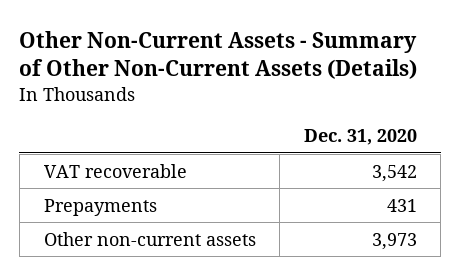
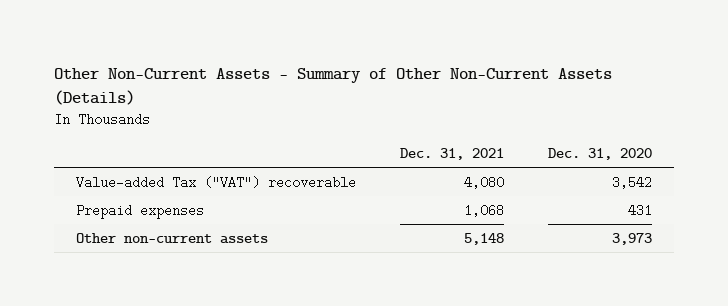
- | Dec. 31, 2020
+ | Dec. 31, 2021 | Dec. 31, 2020
- VAT recoverable | 3,542
- Prepayments | 431
+ Value-added Tax ("VAT") recoverable | 4,080 | 3,542
+ Prepaid expenses | 1,068 | 431

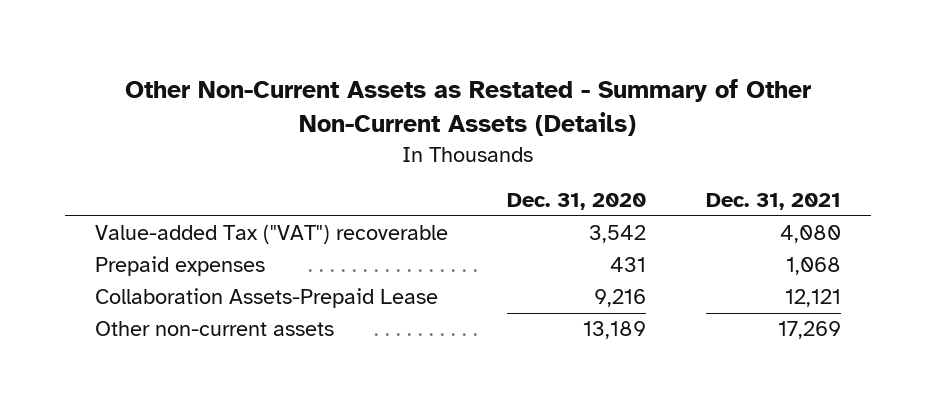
- Other Non-Current Assets - Summary of Other Non-Current Assets (Details)
+ Other Non-Current Assets as Restated - Summary of Other Non-Current Assets (Details)
- | Dec. 31, 2021 | Dec. 31, 2020
+ | Dec. 31, 2020 | Dec. 31, 2021
- Other non-current assets | 5,148 | 3,973
+ Collaboration Assets-Prepaid Lease | 9,216 | 12,121
+ Other non-current assets | 13,189 | 17,269

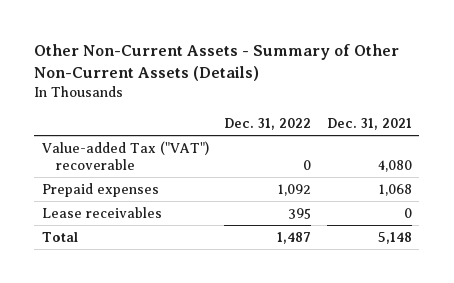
- Other Non-Current Assets as Restated - Summary of Other Non-Current Assets (Details)
+ Other Non-Current Assets - Summary of Other Non-Current Assets (Details)
- | Dec. 31, 2020 | Dec. 31, 2021
+ | Dec. 31, 2022 | Dec. 31, 2021
- Collaboration Assets-Prepaid Lease | 9,216 | 12,121
- Other non-current assets | 13,189 | 17,269
+ Lease receivables | 395 | 0
+ Total | 1,487 | 5,148

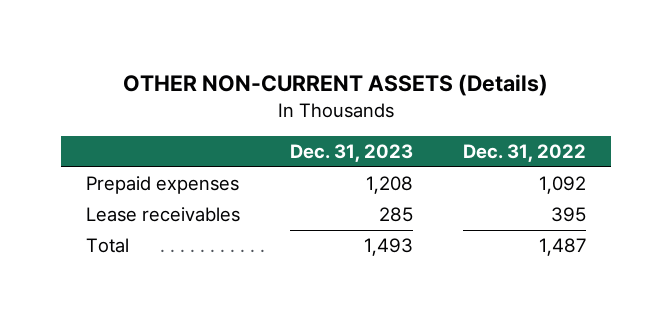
- Other Non-Current Assets - Summary of Other Non-Current Assets (Details)
+ OTHER NON-CURRENT ASSETS (Details)
- | Dec. 31, 2022 | Dec. 31, 2021
+ | Dec. 31, 2023 | Dec. 31, 2022
- Value-added Tax ("VAT") recoverable | 0 | 4,080

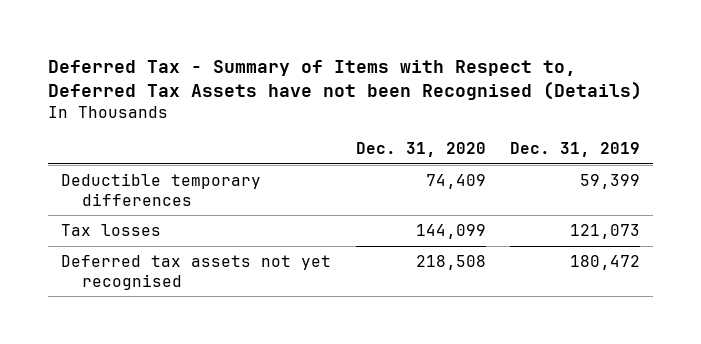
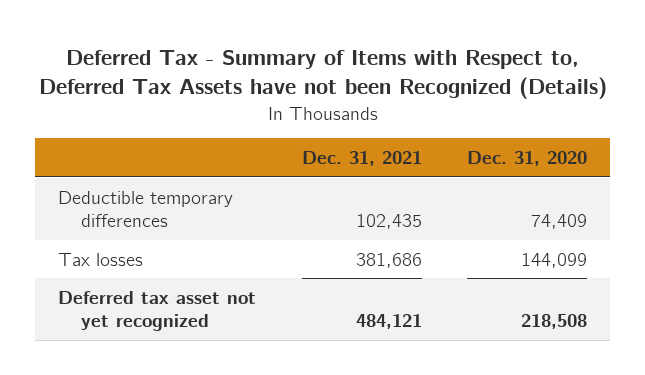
- Deferred Tax - Summary of Items with Respect to, Deferred Tax Assets have not been Recognised (Details)
+ Deferred Tax - Summary of Items with Respect to, Deferred Tax Assets have not been Recognized (Details)
- | Dec. 31, 2020 | Dec. 31, 2019
+ | Dec. 31, 2021 | Dec. 31, 2020
- Deferred tax assets not yet recognised | 218,508 | 180,472
+ Deferred tax asset not yet recognized | 484,121 | 218,508

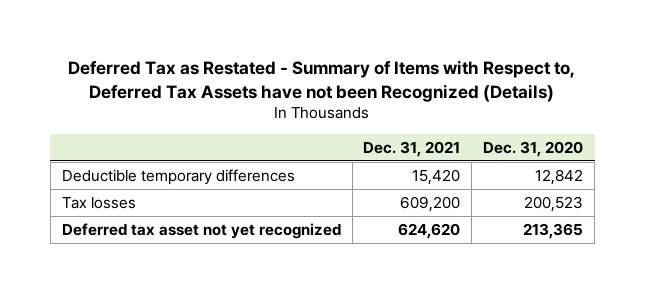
- Deferred Tax - Summary of Items with Respect to, Deferred Tax Assets have not been Recognized (Details)
+ Deferred Tax as Restated - Summary of Items with Respect to, Deferred Tax Assets have not been Recognized (Details)
- Deductible temporary differences | 102,435 | 74,409
- Tax losses | 381,686 | 144,099
- Deferred tax asset not yet recognized | 484,121 | 218,508
+ Deductible temporary differences | 15,420 | 12,842
+ Tax losses | 609,200 | 200,523
+ Deferred tax asset not yet recognized | 624,620 | 213,365

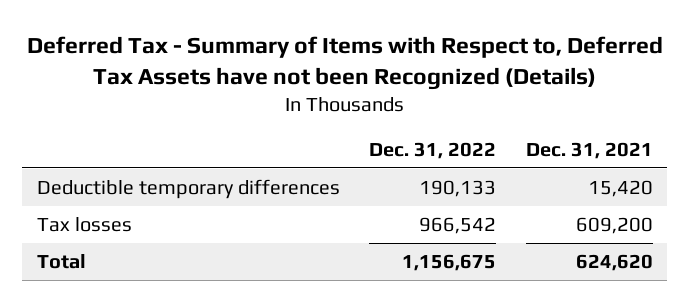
- Deferred Tax as Restated - Summary of Items with Respect to, Deferred Tax Assets have not been Recognized (Details)
+ Deferred Tax - Summary of Items with Respect to, Deferred Tax Assets have not been Recognized (Details)
- | Dec. 31, 2021 | Dec. 31, 2020
+ | Dec. 31, 2022 | Dec. 31, 2021
- Deferred tax asset not yet recognized | 624,620 | 213,365
+ Total | 1,156,675 | 624,620

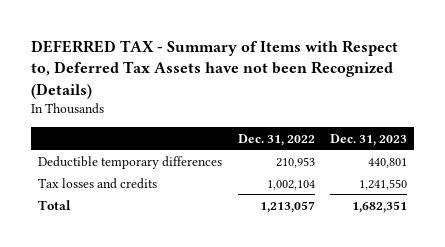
- Deferred Tax - Summary of Items with Respect to, Deferred Tax Assets have not been Recognized (Details)
+ DEFERRED TAX - Summary of Items with Respect to, Deferred Tax Assets have not been Recognized (Details)
- | Dec. 31, 2022 | Dec. 31, 2021
+ | Dec. 31, 2022 | Dec. 31, 2023
- Deductible temporary differences | 190,133 | 15,420
- Tax losses | 966,542 | 609,200
- Total | 1,156,675 | 624,620
+ Deductible temporary differences | 210,953 | 440,801
+ Tax losses and credits | 1,002,104 | 1,241,550
+ Total | 1,213,057 | 1,682,351

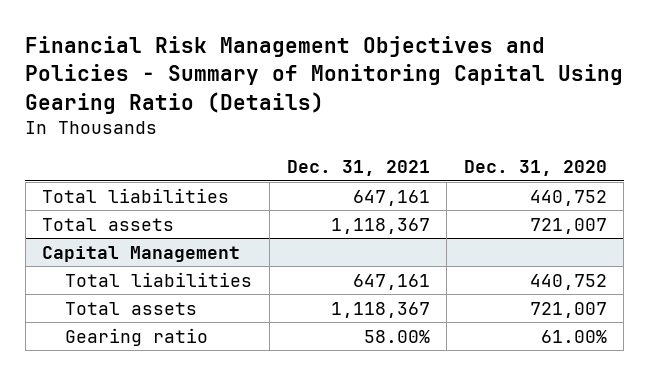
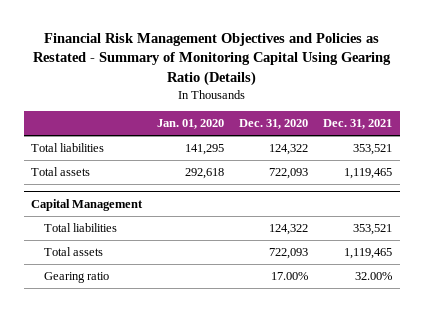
- Financial Risk Management Objectives and Policies - Summary of Monitoring Capital Using Gearing Ratio (Details)
+ Financial Risk Management Objectives and Policies as Restated - Summary of Monitoring Capital Using Gearing Ratio (Details)
- | Dec. 31, 2021 | Dec. 31, 2020
+ | Jan. 01, 2020 | Dec. 31, 2020 | Dec. 31, 2021
- Total liabilities | 647,161 | 440,752
- Total assets | 1,118,367 | 721,007
+ Total liabilities | 141,295 | 124,322 | 353,521
+ Total assets | 292,618 | 722,093 | 1,119,465
@ Capital Management
- Total liabilities | 647,161 | 440,752
- Total assets | 1,118,367 | 721,007
- Gearing ratio | 58.00% | 61.00%
+ Total liabilities | | 124,322 | 353,521
+ Total assets | | 722,093 | 1,119,465
+ Gearing ratio | | 17.00% | 32.00%

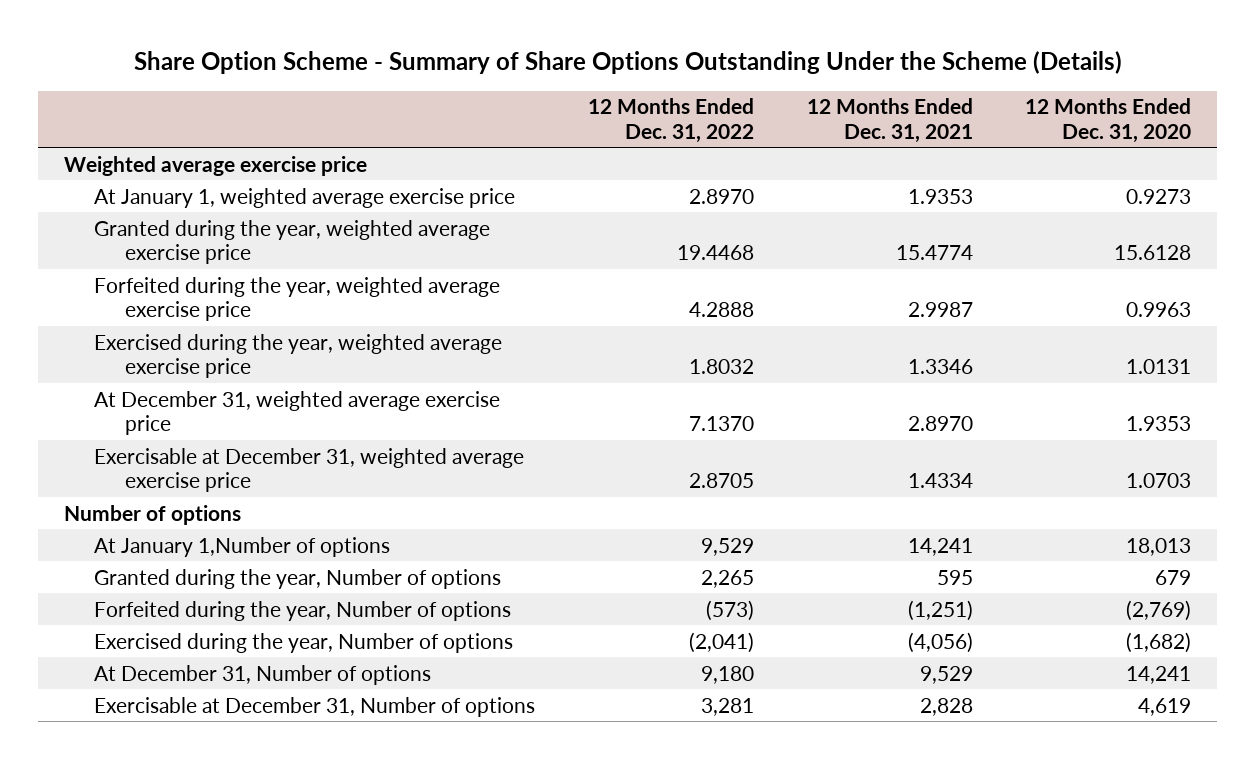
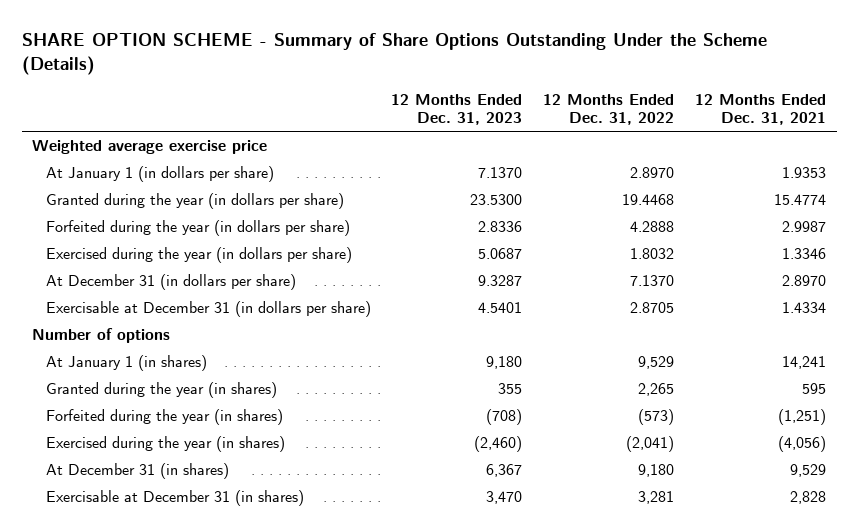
- Share Option Scheme - Summary of Share Options Outstanding Under the Scheme (Details)
+ SHARE OPTION SCHEME - Summary of Share Options Outstanding Under the Scheme (Details)
- | 12 Months Ended Dec. 31, 2022 | 12 Months Ended Dec. 31, 2021 | 12 Months Ended Dec. 31, 2020
+ | 12 Months Ended Dec. 31, 2023 | 12 Months Ended Dec. 31, 2022 | 12 Months Ended Dec. 31, 2021
- At January 1, weighted average exercise price | 2.8970 | 1.9353 | 0.9273
- Granted during the year, weighted average exercise price | 19.4468 | 15.4774 | 15.6128
- Forfeited during the year, weighted average exercise price | 4.2888 | 2.9987 | 0.9963
- Exercised during the year, weighted average exercise price | 1.8032 | 1.3346 | 1.0131
- At December 31, weighted average exercise price | 7.1370 | 2.8970 | 1.9353
- Exercisable at December 31, weighted average exercise price | 2.8705 | 1.4334 | 1.0703
+ At January 1 (in dollars per share) | 7.1370 | 2.8970 | 1.9353
+ Granted during the year (in dollars per share) | 23.5300 | 19.4468 | 15.4774
+ Forfeited during the year (in dollars per share) | 2.8336 | 4.2888 | 2.9987
+ Exercised during the year (in dollars per share) | 5.0687 | 1.8032 | 1.3346
+ At December 31 (in dollars per share) | 9.3287 | 7.1370 | 2.8970
+ Exercisable at December 31 (in dollars per share) | 4.5401 | 2.8705 | 1.4334
- At January 1,Number of options | 9,529 | 14,241 | 18,013
- Granted during the year, Number of options | 2,265 | 595 | 679
- Forfeited during the year, Number of options | (573) | (1,251) | (2,769)
- Exercised during the year, Number of options | (2,041) | (4,056) | (1,682)
- At December 31, Number of options | 9,180 | 9,529 | 14,241
- Exercisable at December 31, Number of options | 3,281 | 2,828 | 4,619
+ At January 1 (in shares) | 9,180 | 9,529 | 14,241
+ Granted during the year (in shares) | 355 | 2,265 | 595
+ Forfeited during the year (in shares) | (708) | (573) | (1,251)
+ Exercised during the year (in shares) | (2,460) | (2,041) | (4,056)
+ At December 31 (in shares) | 6,367 | 9,180 | 9,529
+ Exercisable at December 31 (in shares) | 3,470 | 3,281 | 2,828

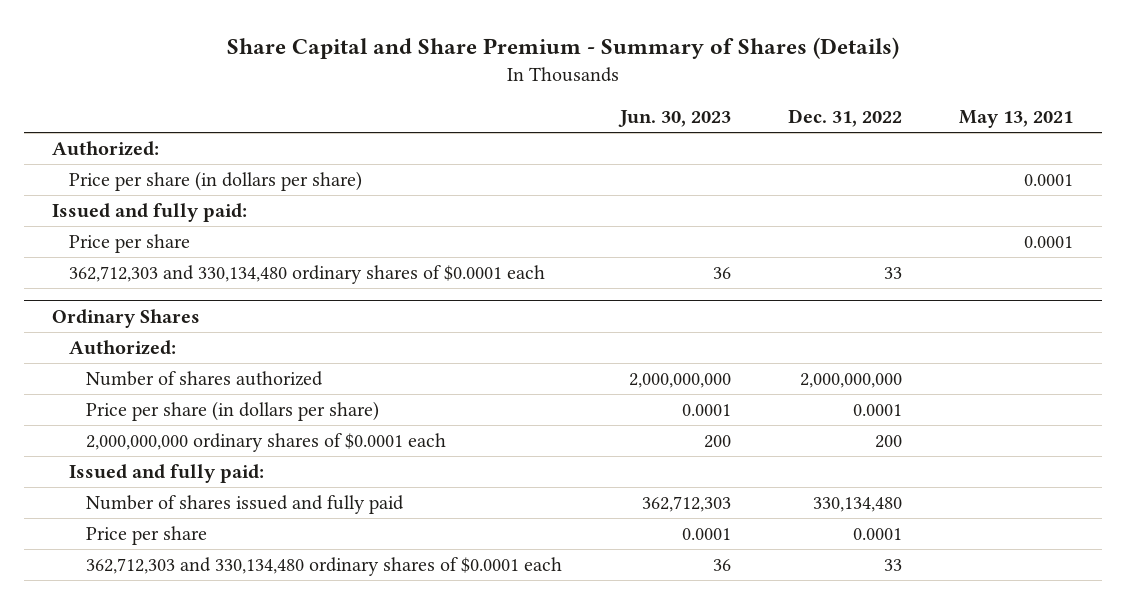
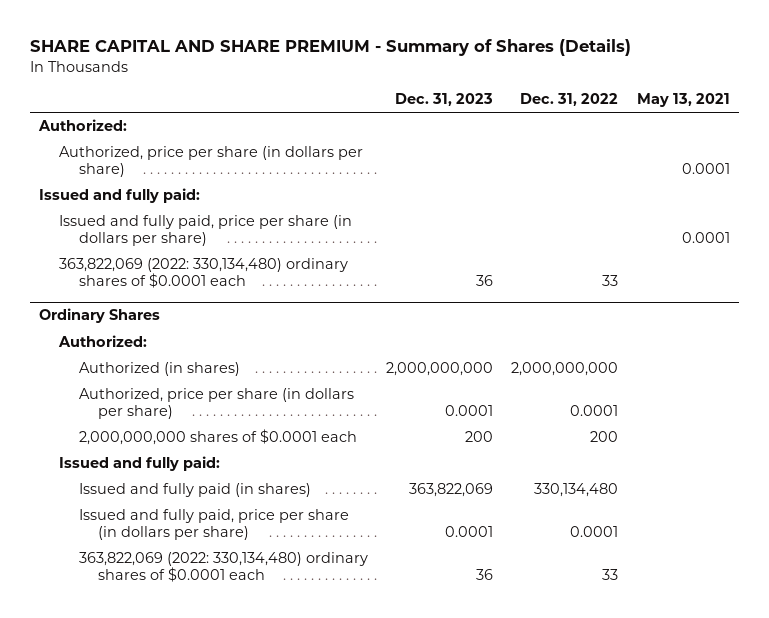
- Share Capital and Share Premium - Summary of Shares (Details)
+ SHARE CAPITAL AND SHARE PREMIUM - Summary of Shares (Details)
- | Jun. 30, 2023 | Dec. 31, 2022 | May 13, 2021
+ | Dec. 31, 2023 | Dec. 31, 2022 | May 13, 2021
- Price per share (in dollars per share) | | | 0.0001
+ Authorized, price per share (in dollars per share) | | | 0.0001
- Price per share | | | 0.0001
- 362,712,303 and 330,134,480 ordinary shares of $0.0001 each | 36 | 33 |
+ Issued and fully paid, price per share (in dollars per share) | | | 0.0001
+ 363,822,069 (2022: 330,134,480) ordinary shares of $0.0001 each | 36 | 33 |
@ Ordinary Shares
- Number of shares authorized | 2,000,000,000 | 2,000,000,000 |
- Price per share (in dollars per share) | 0.0001 | 0.0001 |
- 2,000,000,000 ordinary shares of $0.0001 each | 200 | 200 |
+ Authorized (in shares) | 2,000,000,000 | 2,000,000,000 |
+ Authorized, price per share (in dollars per share) | 0.0001 | 0.0001 |
+ 2,000,000,000 shares of $0.0001 each | 200 | 200 |
- Number of shares issued and fully paid | 362,712,303 | 330,134,480 |
- Price per share | 0.0001 | 0.0001 |
- 362,712,303 and 330,134,480 ordinary shares of $0.0001 each | 36 | 33 |
+ Issued and fully paid (in shares) | 363,822,069 | 330,134,480 |
+ Issued and fully paid, price per share (in dollars per share) | 0.0001 | 0.0001 |
+ 363,822,069 (2022: 330,134,480) ordinary shares of $0.0001 each | 36 | 33 |

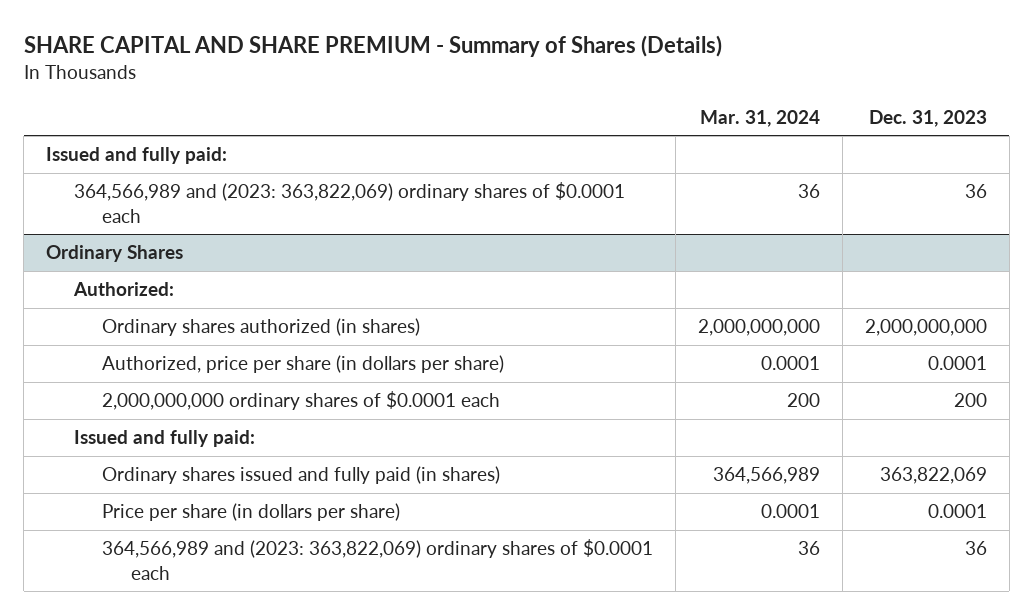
- | Dec. 31, 2023 | Dec. 31, 2022 | May 13, 2021
+ | Mar. 31, 2024 | Dec. 31, 2023
- Authorized:
- Authorized, price per share (in dollars per share) | | | 0.0001
- Issued and fully paid, price per share (in dollars per share) | | | 0.0001
- 363,822,069 (2022: 330,134,480) ordinary shares of $0.0001 each | 36 | 33 |
+ 364,566,989 and (2023: 363,822,069) ordinary shares of $0.0001 each | 36 | 36
@ Ordinary Shares
- Authorized (in shares) | 2,000,000,000 | 2,000,000,000 |
+ Ordinary shares authorized (in shares) | 2,000,000,000 | 2,000,000,000
- 2,000,000,000 shares of $0.0001 each | 200 | 200 |
+ 2,000,000,000 ordinary shares of $0.0001 each | 200 | 200
- Issued and fully paid (in shares) | 363,822,069 | 330,134,480 |
- Issued and fully paid, price per share (in dollars per share) | 0.0001 | 0.0001 |
- 363,822,069 (2022: 330,134,480) ordinary shares of $0.0001 each | 36 | 33 |
+ Ordinary shares issued and fully paid (in shares) | 364,566,989 | 363,822,069
+ Price per share (in dollars per share) | 0.0001 | 0.0001
+ 364,566,989 and (2023: 363,822,069) ordinary shares of $0.0001 each | 36 | 36

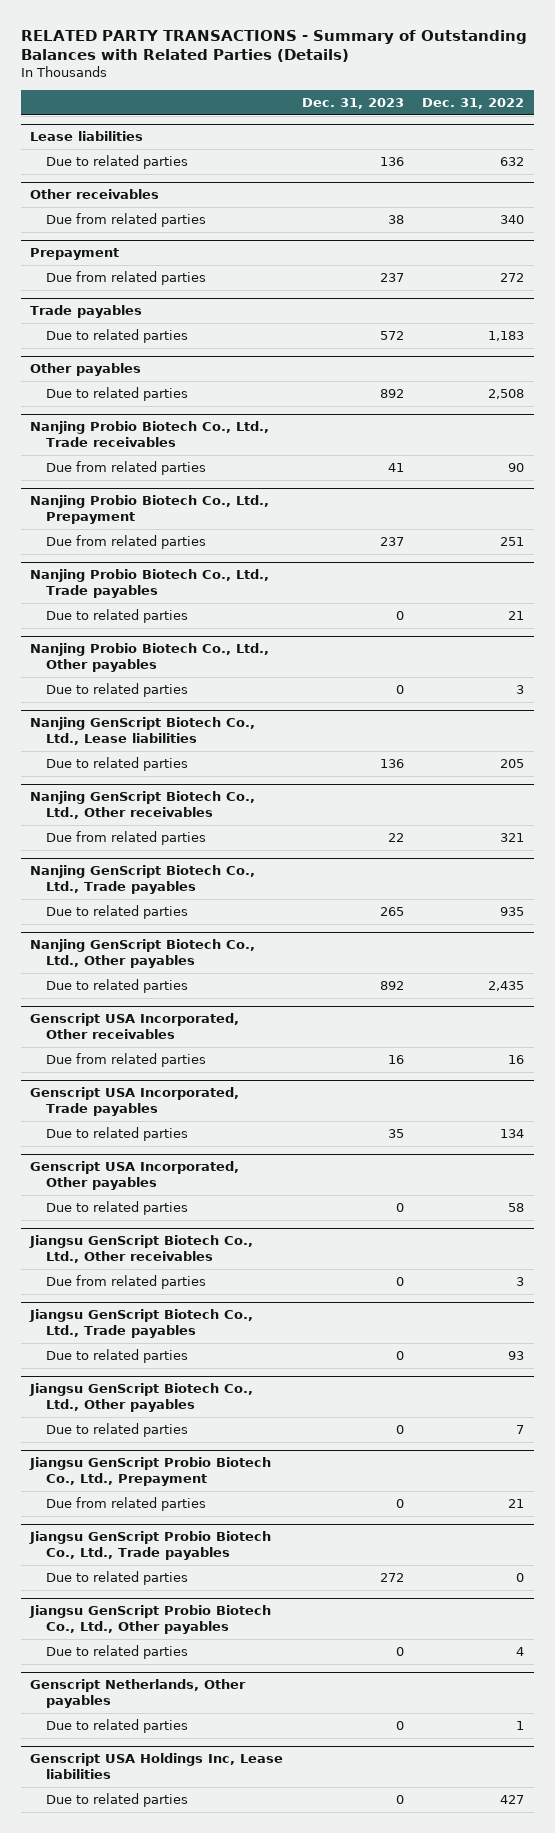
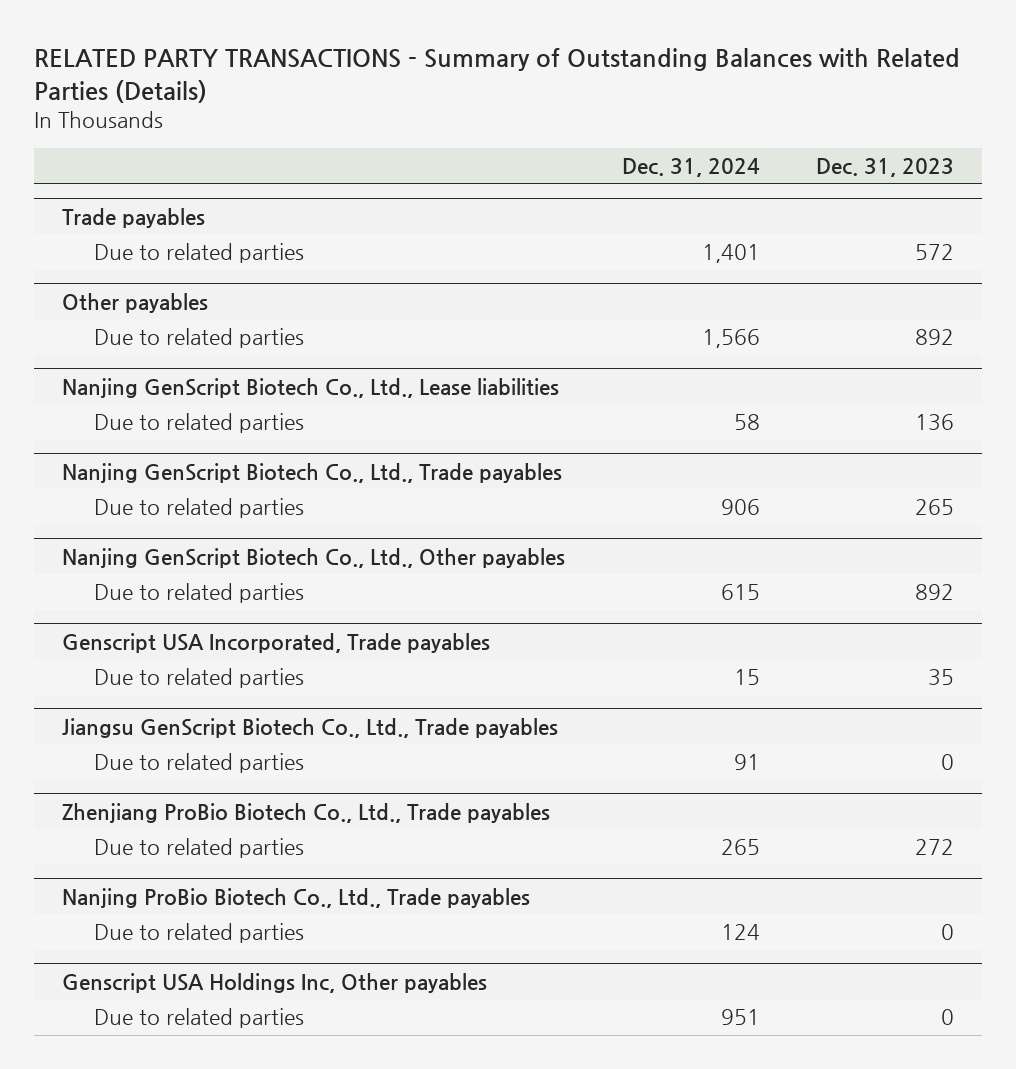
- | Dec. 31, 2023 | Dec. 31, 2022
+ | Dec. 31, 2024 | Dec. 31, 2023
- Lease liabilities
- Due to related parties | 136 | 632
- Other receivables
- Due from related parties | 38 | 340
- Prepayment
- Due from related parties | 237 | 272
- Nanjing Probio Biotech Co., Ltd., Trade receivables
- Due from related parties | 41 | 90
- Nanjing Probio Biotech Co., Ltd., Prepayment
- Due from related parties | 237 | 251
- Nanjing Probio Biotech Co., Ltd., Trade payables
- Due to related parties | 0 | 21
- Nanjing Probio Biotech Co., Ltd., Other payables
- Due to related parties | 0 | 3
- Nanjing GenScript Biotech Co., Ltd., Other receivables
- Due from related parties | 22 | 321
- Genscript USA Incorporated, Other receivables
- Due from related parties | 16 | 16
- Genscript USA Incorporated, Other payables
- Due to related parties | 0 | 58
- Jiangsu GenScript Biotech Co., Ltd., Other receivables
- Due from related parties | 0 | 3
- Jiangsu GenScript Biotech Co., Ltd., Other payables
- Due to related parties | 0 | 7
- Jiangsu GenScript Probio Biotech Co., Ltd., Prepayment
- Due from related parties | 0 | 21
- Jiangsu GenScript Probio Biotech Co., Ltd., Trade payables
+ Zhenjiang ProBio Biotech Co., Ltd., Trade payables
- Jiangsu GenScript Probio Biotech Co., Ltd., Other payables
- Due to related parties | 0 | 4
- Genscript Netherlands, Other payables
+ Nanjing ProBio Biotech Co., Ltd., Trade payables
- Genscript USA Holdings Inc, Lease liabilities
+ Genscript USA Holdings Inc, Other payables

